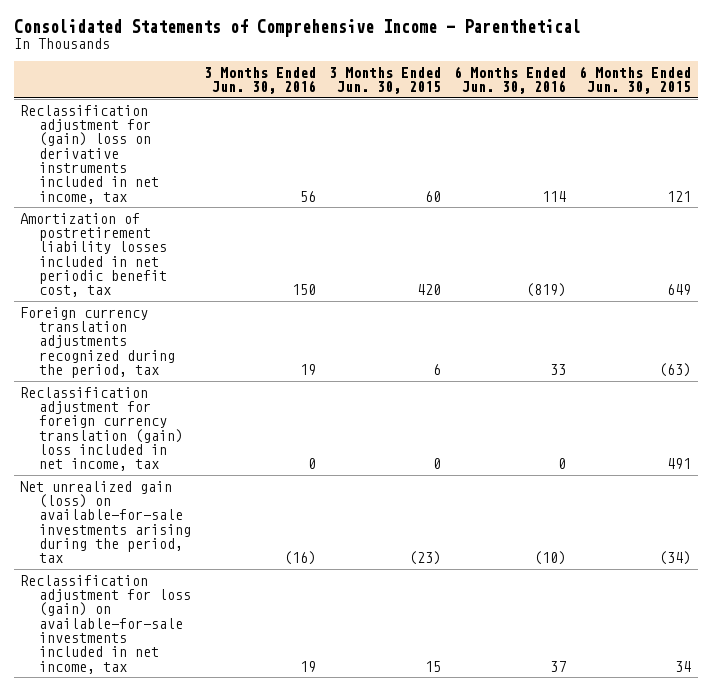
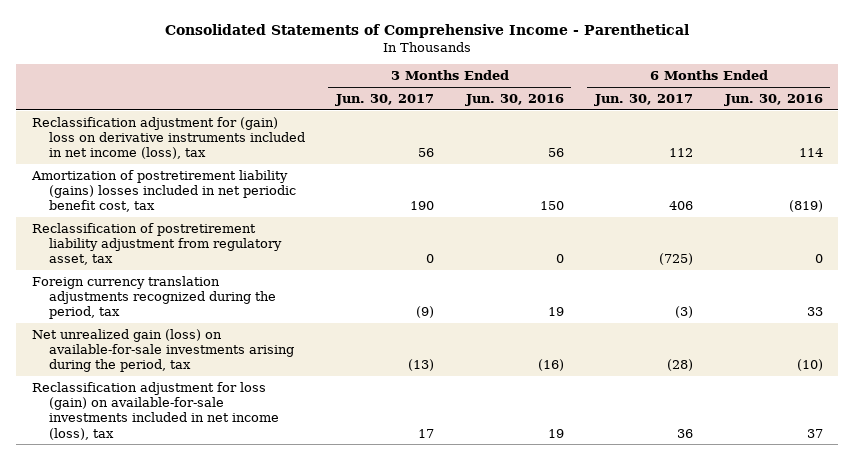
- | 3 Months Ended Jun. 30, 2016 | 3 Months Ended Jun. 30, 2015 | 6 Months Ended Jun. 30, 2016 | 6 Months Ended Jun. 30, 2015
+ | 3 Months Ended Jun. 30, 2017 | 3 Months Ended Jun. 30, 2016 | 6 Months Ended Jun. 30, 2017 | 6 Months Ended Jun. 30, 2016
- Reclassification adjustment for (gain) loss on derivative instruments included in net income, tax | 56 | 60 | 114 | 121
- Amortization of postretirement liability losses included in net periodic benefit cost, tax | 150 | 420 | (819) | 649
+ Reclassification adjustment for (gain) loss on derivative instruments included in net income (loss), tax | 56 | 56 | 112 | 114
+ Amortization of postretirement liability (gains) losses included in net periodic benefit cost, tax | 190 | 150 | 406 | (819)
+ Reclassification of postretirement liability adjustment from regulatory asset, tax | 0 | 0 | (725) | 0
- Reclassification adjustment for foreign currency translation (gain) loss included in net income, tax | 0 | 0 | 0 | 491
- Reclassification adjustment for loss (gain) on available-for-sale investments included in net income, tax | 19 | 15 | 37 | 34
+ Reclassification adjustment for loss (gain) on available-for-sale investments included in net income (loss), tax | 17 | 19 | 36 | 37

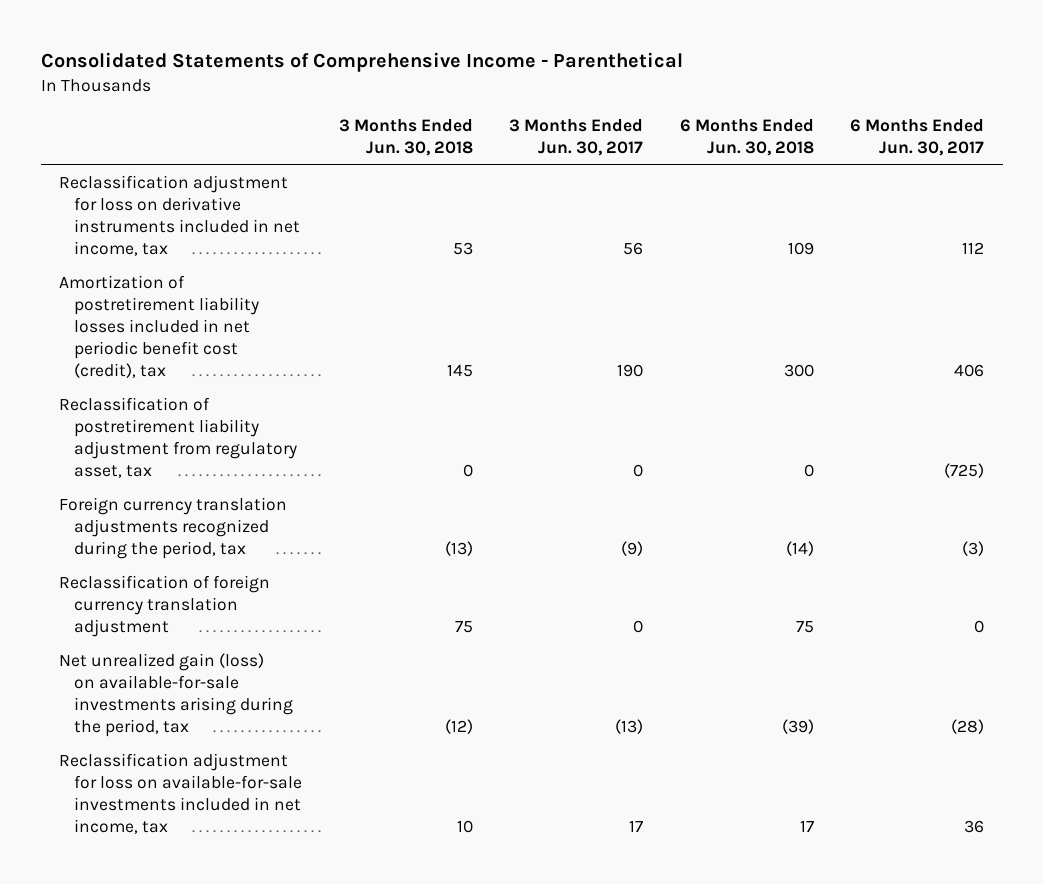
- | 3 Months Ended Jun. 30, 2017 | 3 Months Ended Jun. 30, 2016 | 6 Months Ended Jun. 30, 2017 | 6 Months Ended Jun. 30, 2016
+ | 3 Months Ended Jun. 30, 2018 | 3 Months Ended Jun. 30, 2017 | 6 Months Ended Jun. 30, 2018 | 6 Months Ended Jun. 30, 2017
- Reclassification adjustment for (gain) loss on derivative instruments included in net income (loss), tax | 56 | 56 | 112 | 114
- Amortization of postretirement liability (gains) losses included in net periodic benefit cost, tax | 190 | 150 | 406 | (819)
+ Reclassification adjustment for loss on derivative instruments included in net income, tax | 53 | 56 | 109 | 112
+ Amortization of postretirement liability losses included in net periodic benefit cost (credit), tax | 145 | 190 | 300 | 406
+ Reclassification of foreign currency translation adjustment | 75 | 0 | 75 | 0
- Reclassification adjustment for loss (gain) on available-for-sale investments included in net income (loss), tax | 17 | 19 | 36 | 37
+ Reclassification adjustment for loss on available-for-sale investments included in net income, tax | 10 | 17 | 17 | 36

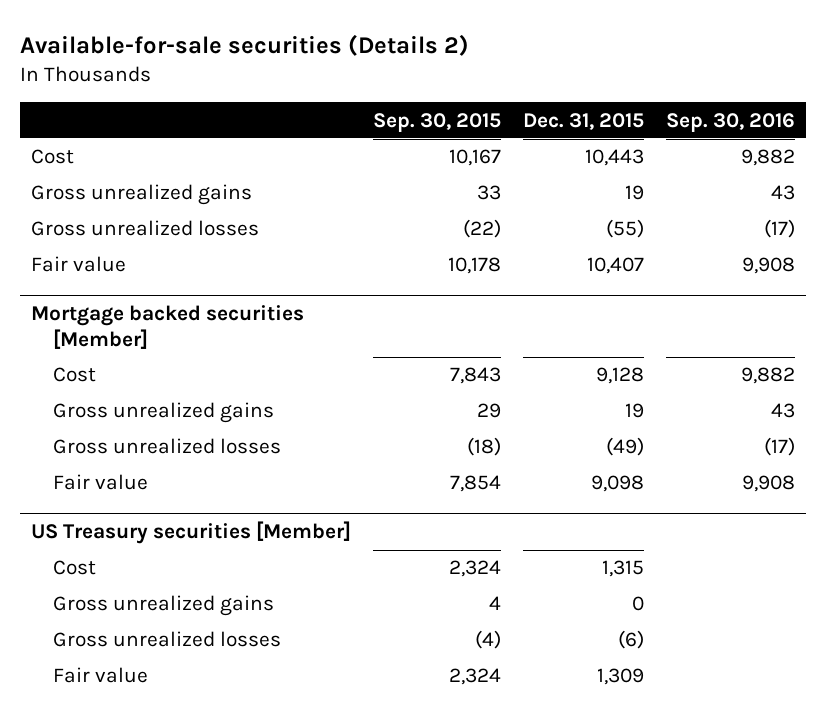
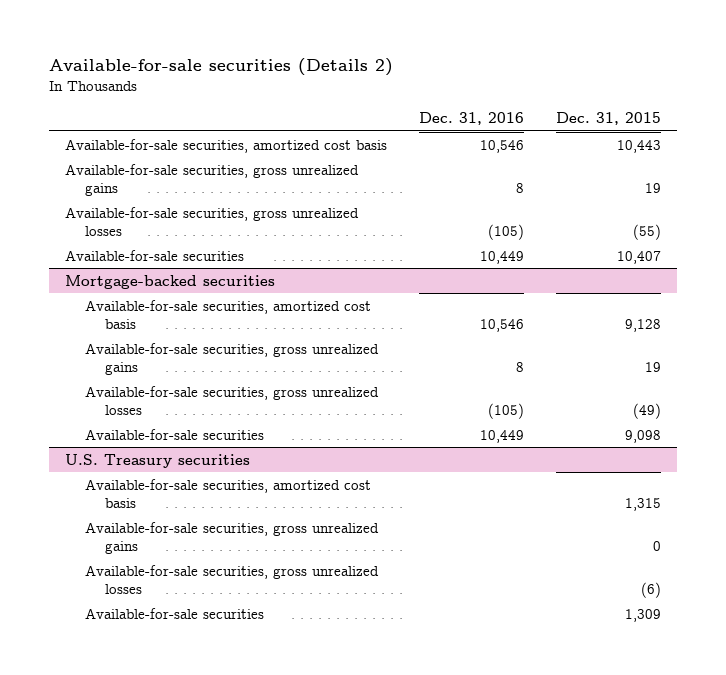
- | Sep. 30, 2015 | Dec. 31, 2015 | Sep. 30, 2016
+ | Dec. 31, 2016 | Dec. 31, 2015
- Cost | 10,167 | 10,443 | 9,882
- Gross unrealized gains | 33 | 19 | 43
- Gross unrealized losses | (22) | (55) | (17)
- Fair value | 10,178 | 10,407 | 9,908
- Mortgage backed securities [Member]
- Cost | 7,843 | 9,128 | 9,882
- Gross unrealized gains | 29 | 19 | 43
- Gross unrealized losses | (18) | (49) | (17)
- Fair value | 7,854 | 9,098 | 9,908
- US Treasury securities [Member]
- Cost | 2,324 | 1,315 |
- Gross unrealized gains | 4 | 0 |
- Gross unrealized losses | (4) | (6) |
- Fair value | 2,324 | 1,309 |
+ Available-for-sale securities, amortized cost basis | 10,546 | 10,443
+ Available-for-sale securities, gross unrealized gains | 8 | 19
+ Available-for-sale securities, gross unrealized losses | (105) | (55)
+ Available-for-sale securities | 10,449 | 10,407
+ Mortgage-backed securities
+ Available-for-sale securities, amortized cost basis | 10,546 | 9,128
+ Available-for-sale securities, gross unrealized gains | 8 | 19
+ Available-for-sale securities, gross unrealized losses | (105) | (49)
+ Available-for-sale securities | 10,449 | 9,098
+ U.S. Treasury securities
+ Available-for-sale securities, amortized cost basis | | 1,315
+ Available-for-sale securities, gross unrealized gains | | 0
+ Available-for-sale securities, gross unrealized losses | | (6)
+ Available-for-sale securities | | 1,309

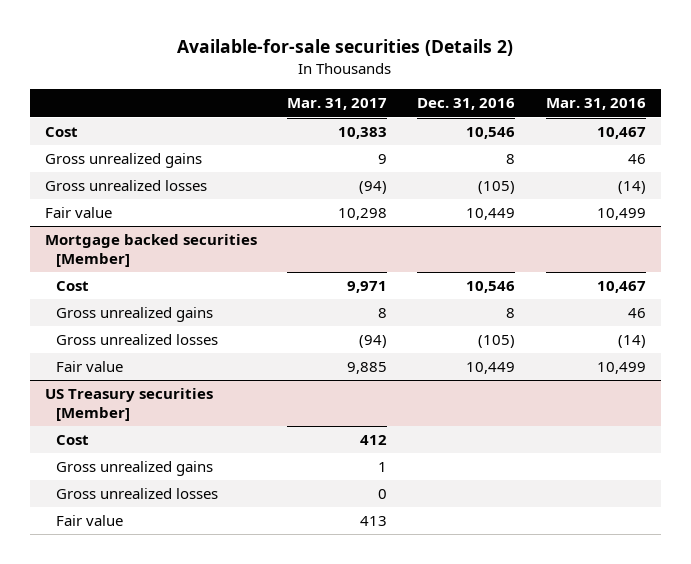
- | Dec. 31, 2016 | Dec. 31, 2015
+ | Mar. 31, 2017 | Dec. 31, 2016 | Mar. 31, 2016
- Available-for-sale securities, amortized cost basis | 10,546 | 10,443
- Available-for-sale securities, gross unrealized gains | 8 | 19
- Available-for-sale securities, gross unrealized losses | (105) | (55)
- Available-for-sale securities | 10,449 | 10,407
- Mortgage-backed securities
- Available-for-sale securities, amortized cost basis | 10,546 | 9,128
- Available-for-sale securities, gross unrealized gains | 8 | 19
- Available-for-sale securities, gross unrealized losses | (105) | (49)
- Available-for-sale securities | 10,449 | 9,098
- U.S. Treasury securities
- Available-for-sale securities, amortized cost basis | | 1,315
- Available-for-sale securities, gross unrealized gains | | 0
- Available-for-sale securities, gross unrealized losses | | (6)
- Available-for-sale securities | | 1,309
+ Cost | 10,383 | 10,546 | 10,467
+ Gross unrealized gains | 9 | 8 | 46
+ Gross unrealized losses | (94) | (105) | (14)
+ Fair value | 10,298 | 10,449 | 10,499
+ Mortgage backed securities [Member]
+ Cost | 9,971 | 10,546 | 10,467
+ Gross unrealized gains | 8 | 8 | 46
+ Gross unrealized losses | (94) | (105) | (14)
+ Fair value | 9,885 | 10,449 | 10,499
+ US Treasury securities [Member]
+ Cost | 412 | |
+ Gross unrealized gains | 1 | |
+ Gross unrealized losses | 0 | |
+ Fair value | 413 | |

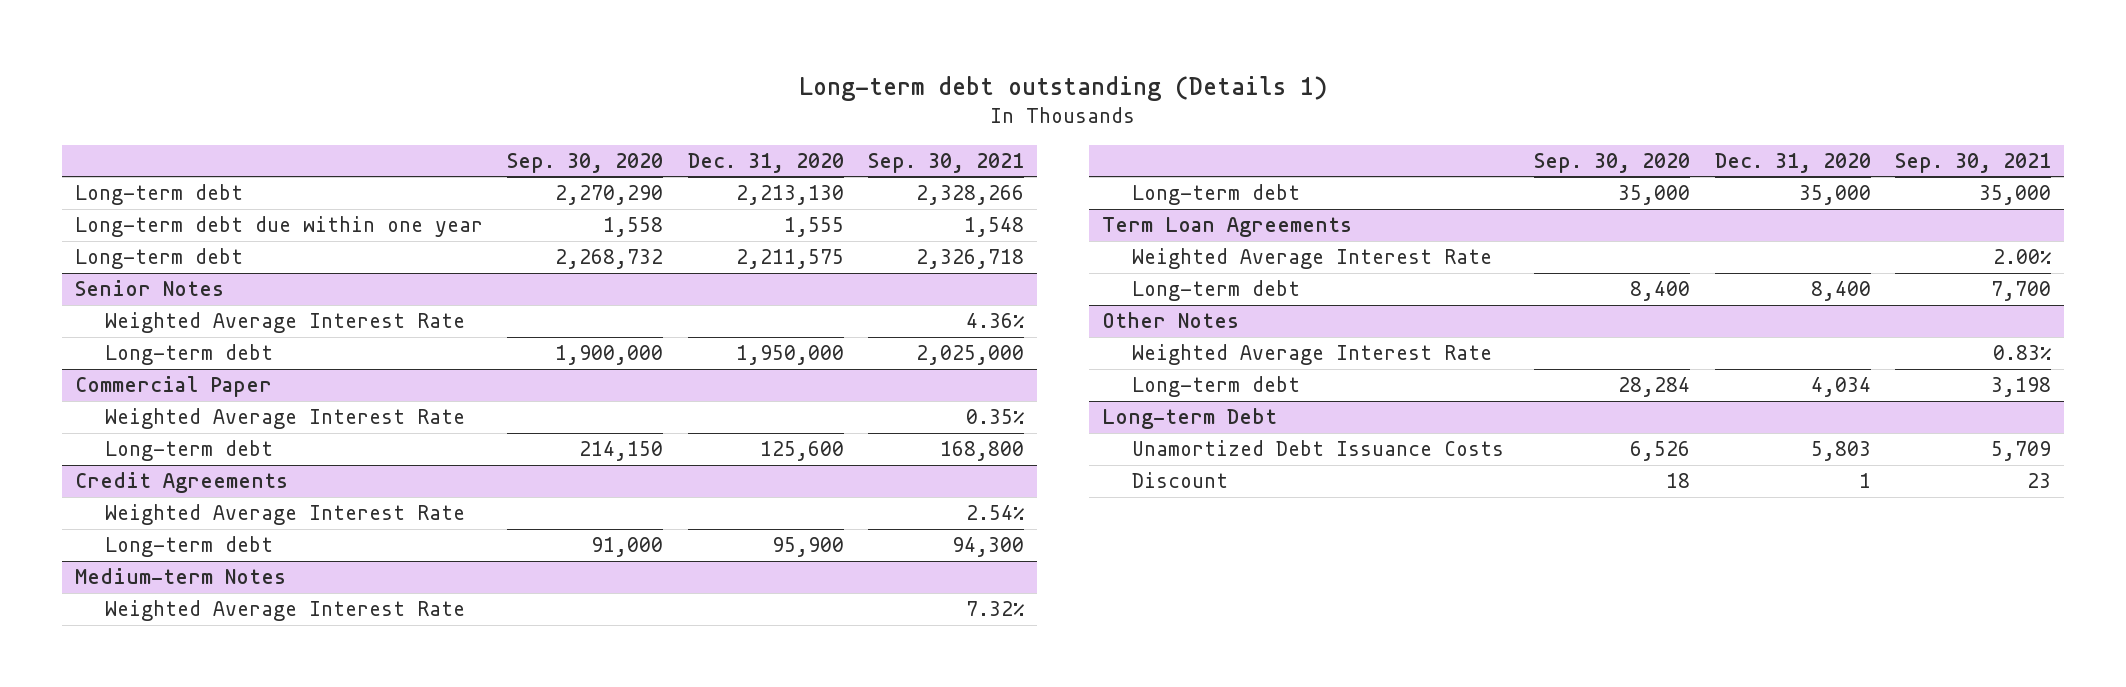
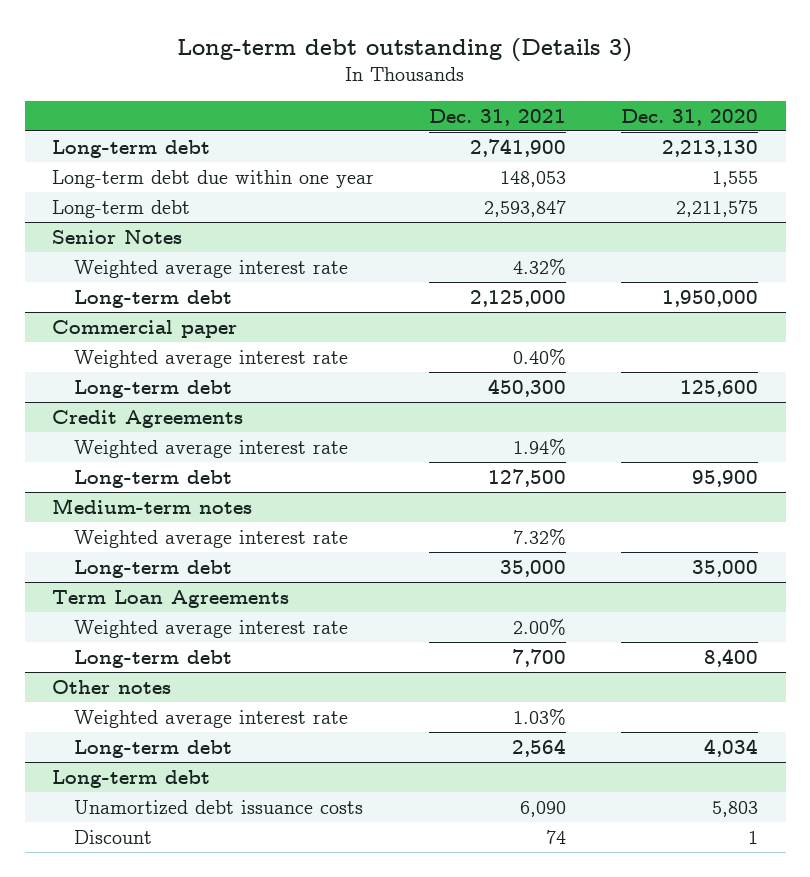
- Long-term debt outstanding (Details 1)
+ Long-term debt outstanding (Details 3)
- | Sep. 30, 2020 | Dec. 31, 2020 | Sep. 30, 2021
+ | Dec. 31, 2021 | Dec. 31, 2020
@ Senior Notes
- Weighted Average Interest Rate | | | 4.36%
+ Weighted average interest rate | 4.32% |
- Commercial Paper
- Weighted Average Interest Rate | | | 0.35%
+ Commercial paper
+ Weighted average interest rate | 0.40% |
@ Credit Agreements
- Weighted Average Interest Rate | | | 2.54%
+ Weighted average interest rate | 1.94% |
- Medium-term Notes
- Weighted Average Interest Rate | | | 7.32%
+ Medium-term notes
+ Weighted average interest rate | 7.32% |
@ Term Loan Agreements
- Weighted Average Interest Rate | | | 2.00%
+ Weighted average interest rate | 2.00% |
- Other Notes
- Weighted Average Interest Rate | | | 0.83%
+ Other notes
+ Weighted average interest rate | 1.03% |
- Long-term Debt
- Unamortized Debt Issuance Costs | 6,526 | 5,803 | 5,709
+ Long-term debt
+ Unamortized debt issuance costs | 6,090 | 5,803

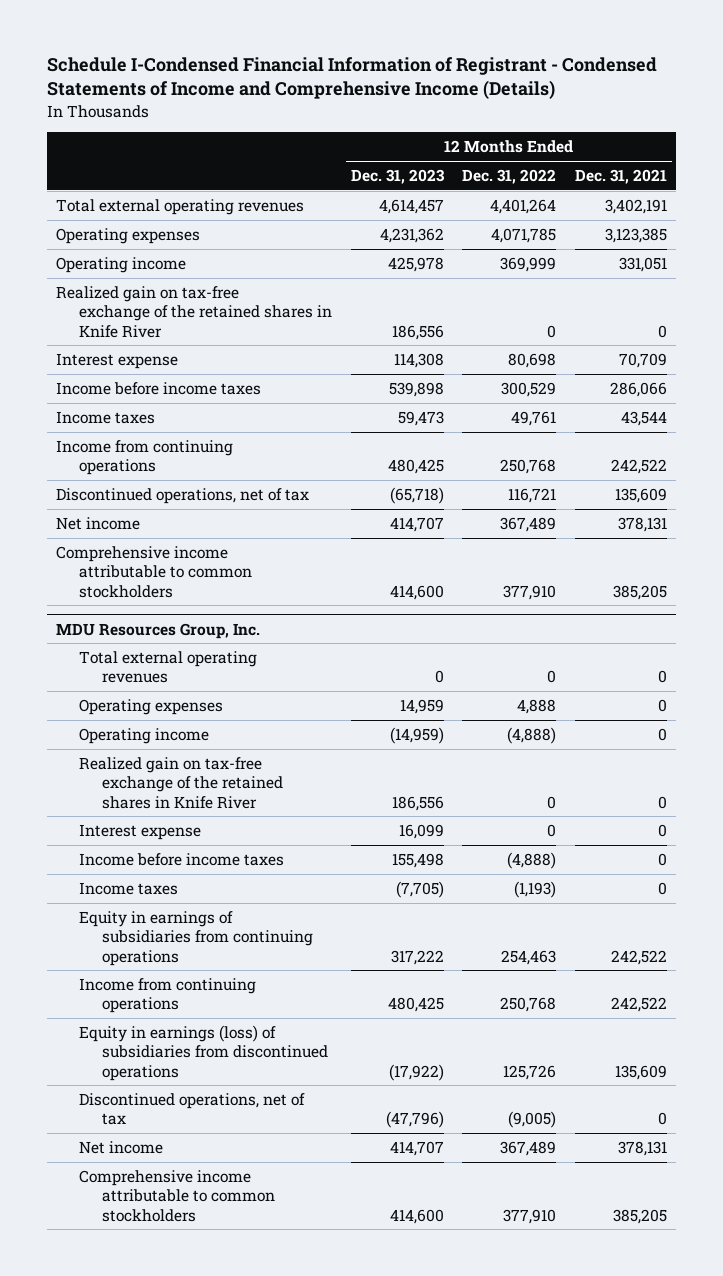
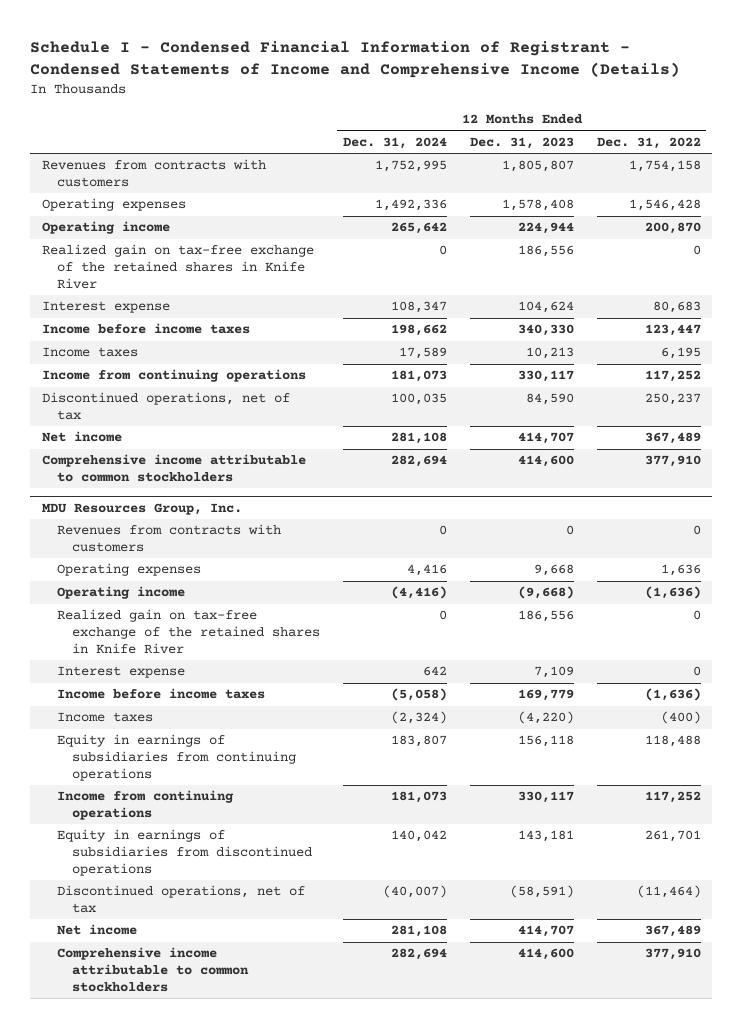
- Schedule I-Condensed Financial Information of Registrant - Condensed Statements of Income and Comprehensive Income (Details)
+ Schedule I - Condensed Financial Information of Registrant - Condensed Statements of Income and Comprehensive Income (Details)
- | 12 Months Ended Dec. 31, 2023 | 12 Months Ended Dec. 31, 2022 | 12 Months Ended Dec. 31, 2021
+ | 12 Months Ended Dec. 31, 2024 | 12 Months Ended Dec. 31, 2023 | 12 Months Ended Dec. 31, 2022
- Total external operating revenues | 4,614,457 | 4,401,264 | 3,402,191
- Operating expenses | 4,231,362 | 4,071,785 | 3,123,385
- Operating income | 425,978 | 369,999 | 331,051
+ Revenues from contracts with customers | 1,752,995 | 1,805,807 | 1,754,158
+ Operating expenses | 1,492,336 | 1,578,408 | 1,546,428
+ Operating income | 265,642 | 224,944 | 200,870
- Interest expense | 114,308 | 80,698 | 70,709
- Income before income taxes | 539,898 | 300,529 | 286,066
- Income taxes | 59,473 | 49,761 | 43,544
- Income from continuing operations | 480,425 | 250,768 | 242,522
- Discontinued operations, net of tax | (65,718) | 116,721 | 135,609
+ Interest expense | 108,347 | 104,624 | 80,683
+ Income before income taxes | 198,662 | 340,330 | 123,447
+ Income taxes | 17,589 | 10,213 | 6,195
+ Income from continuing operations | 181,073 | 330,117 | 117,252
+ Discontinued operations, net of tax | 100,035 | 84,590 | 250,237
@ MDU Resources Group, Inc.
- Total external operating revenues | 0 | 0 | 0
- Operating expenses | 14,959 | 4,888 | 0
- Operating income | (14,959) | (4,888) | 0
+ Revenues from contracts with customers | 0 | 0 | 0
+ Operating expenses | 4,416 | 9,668 | 1,636
+ Operating income | (4,416) | (9,668) | (1,636)
- Interest expense | 16,099 | 0 | 0
- Income before income taxes | 155,498 | (4,888) | 0
- Income taxes | (7,705) | (1,193) | 0
- Equity in earnings of subsidiaries from continuing operations | 317,222 | 254,463 | 242,522
- Income from continuing operations | 480,425 | 250,768 | 242,522
- Equity in earnings (loss) of subsidiaries from discontinued operations | (17,922) | 125,726 | 135,609
- Discontinued operations, net of tax | (47,796) | (9,005) | 0
+ Interest expense | 642 | 7,109 | 0
+ Income before income taxes | (5,058) | 169,779 | (1,636)
+ Income taxes | (2,324) | (4,220) | (400)
+ Equity in earnings of subsidiaries from continuing operations | 183,807 | 156,118 | 118,488
+ Income from continuing operations | 181,073 | 330,117 | 117,252
+ Equity in earnings of subsidiaries from discontinued operations | 140,042 | 143,181 | 261,701
+ Discontinued operations, net of tax | (40,007) | (58,591) | (11,464)

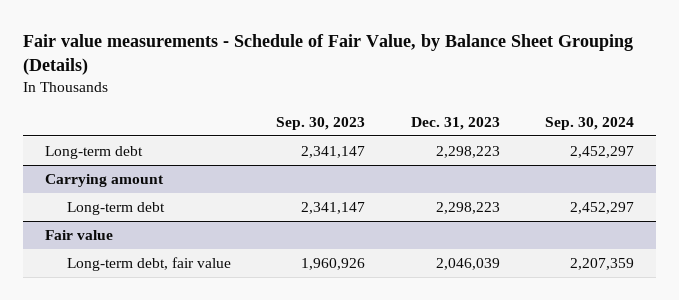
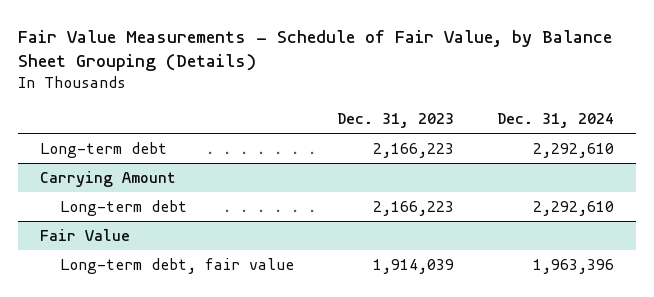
- Fair value measurements - Schedule of Fair Value, by Balance Sheet Grouping (Details)
+ Fair Value Measurements - Schedule of Fair Value, by Balance Sheet Grouping (Details)
- | Sep. 30, 2023 | Dec. 31, 2023 | Sep. 30, 2024
+ | Dec. 31, 2023 | Dec. 31, 2024
- Long-term debt | 2,341,147 | 2,298,223 | 2,452,297
- Carrying amount
- Long-term debt | 2,341,147 | 2,298,223 | 2,452,297
- Fair value
- Long-term debt, fair value | 1,960,926 | 2,046,039 | 2,207,359
+ Long-term debt | 2,166,223 | 2,292,610
+ Carrying Amount
+ Long-term debt | 2,166,223 | 2,292,610
+ Fair Value
+ Long-term debt, fair value | 1,914,039 | 1,963,396

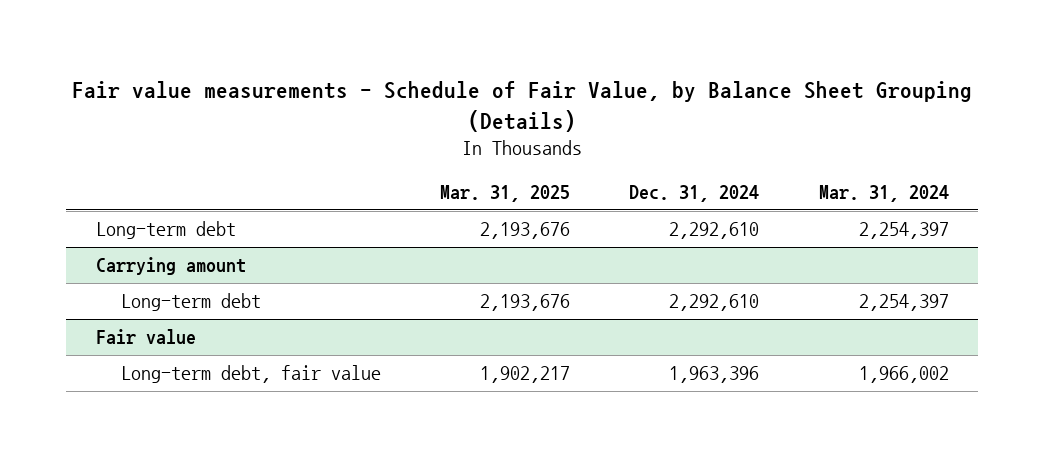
- Fair Value Measurements - Schedule of Fair Value, by Balance Sheet Grouping (Details)
+ Fair value measurements - Schedule of Fair Value, by Balance Sheet Grouping (Details)
- | Dec. 31, 2023 | Dec. 31, 2024
+ | Mar. 31, 2025 | Dec. 31, 2024 | Mar. 31, 2024
- Carrying Amount
+ Carrying amount
- Fair Value
+ Fair value

